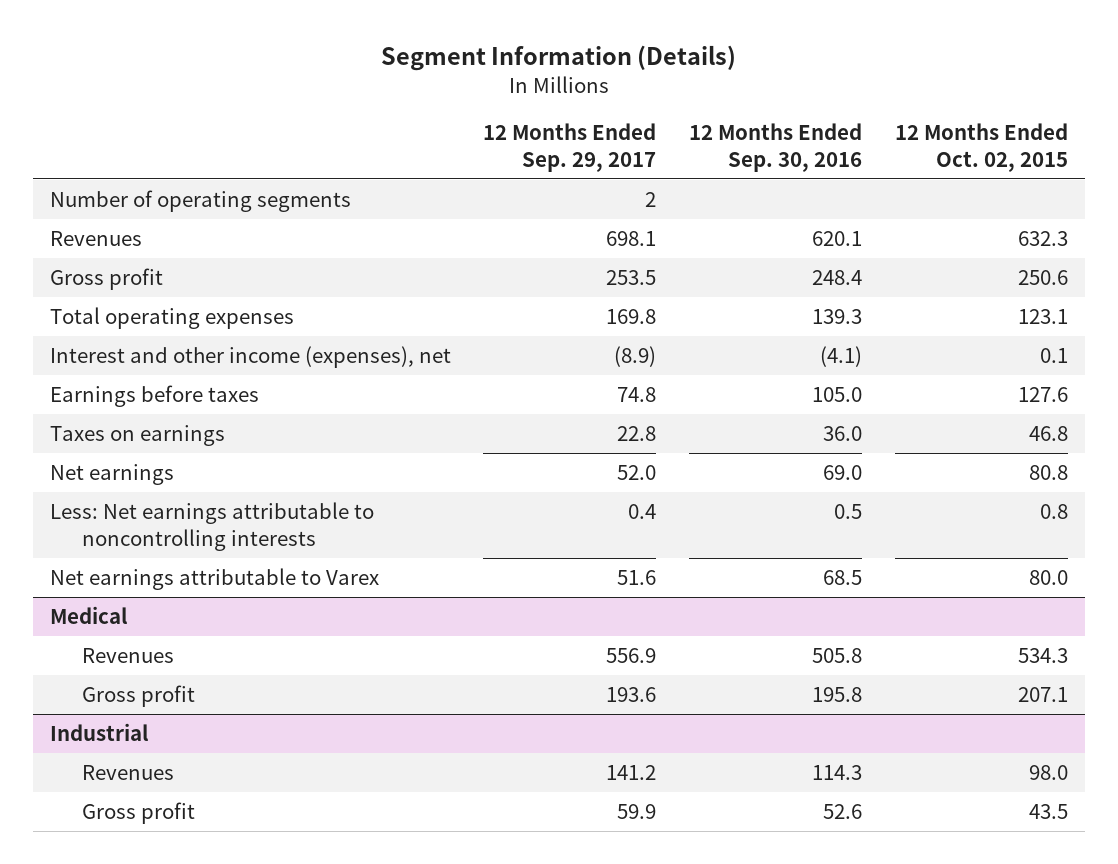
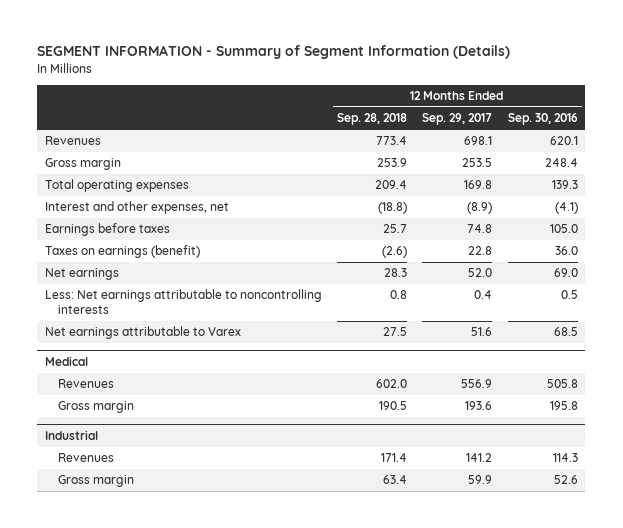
- Segment Information (Details)
+ SEGMENT INFORMATION - Summary of Segment Information (Details)
- | 12 Months Ended Sep. 29, 2017 | 12 Months Ended Sep. 30, 2016 | 12 Months Ended Oct. 02, 2015
+ | 12 Months Ended Sep. 28, 2018 | 12 Months Ended Sep. 29, 2017 | 12 Months Ended Sep. 30, 2016
- Number of operating segments | 2 | |
- Gross profit | 253.5 | 248.4 | 250.6
+ Gross margin | 253.9 | 253.5 | 248.4
- Interest and other income (expenses), net | (8.9) | (4.1) | 0.1
+ Interest and other expenses, net | (18.8) | (8.9) | (4.1)
- Taxes on earnings | 22.8 | 36.0 | 46.8
+ Taxes on earnings (benefit) | (2.6) | 22.8 | 36.0
@ Medical
- Gross profit | 193.6 | 195.8 | 207.1
+ Gross margin | 190.5 | 193.6 | 195.8
@ Industrial
- Gross profit | 59.9 | 52.6 | 43.5
+ Gross margin | 63.4 | 59.9 | 52.6

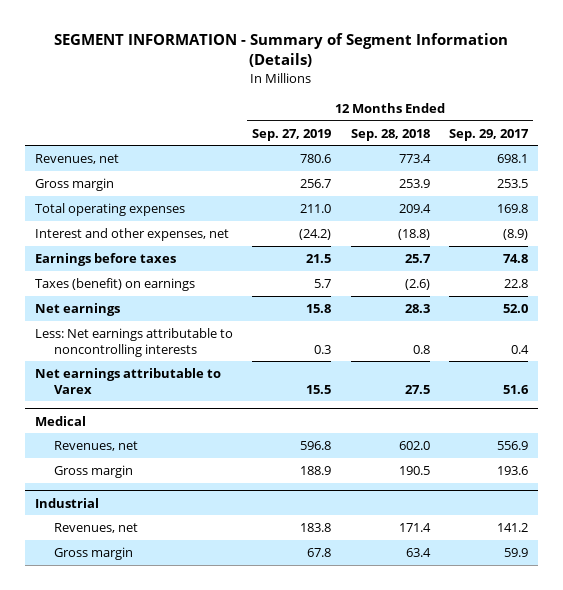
- | 12 Months Ended Sep. 28, 2018 | 12 Months Ended Sep. 29, 2017 | 12 Months Ended Sep. 30, 2016
+ | 12 Months Ended Sep. 27, 2019 | 12 Months Ended Sep. 28, 2018 | 12 Months Ended Sep. 29, 2017
- Revenues | 773.4 | 698.1 | 620.1
+ Revenues, net | 780.6 | 773.4 | 698.1
- Taxes on earnings (benefit) | (2.6) | 22.8 | 36.0
+ Taxes (benefit) on earnings | 5.7 | (2.6) | 22.8
@ Medical
- Revenues | 602.0 | 556.9 | 505.8
+ Revenues, net | 596.8 | 602.0 | 556.9
@ Industrial
- Revenues | 171.4 | 141.2 | 114.3
+ Revenues, net | 183.8 | 171.4 | 141.2

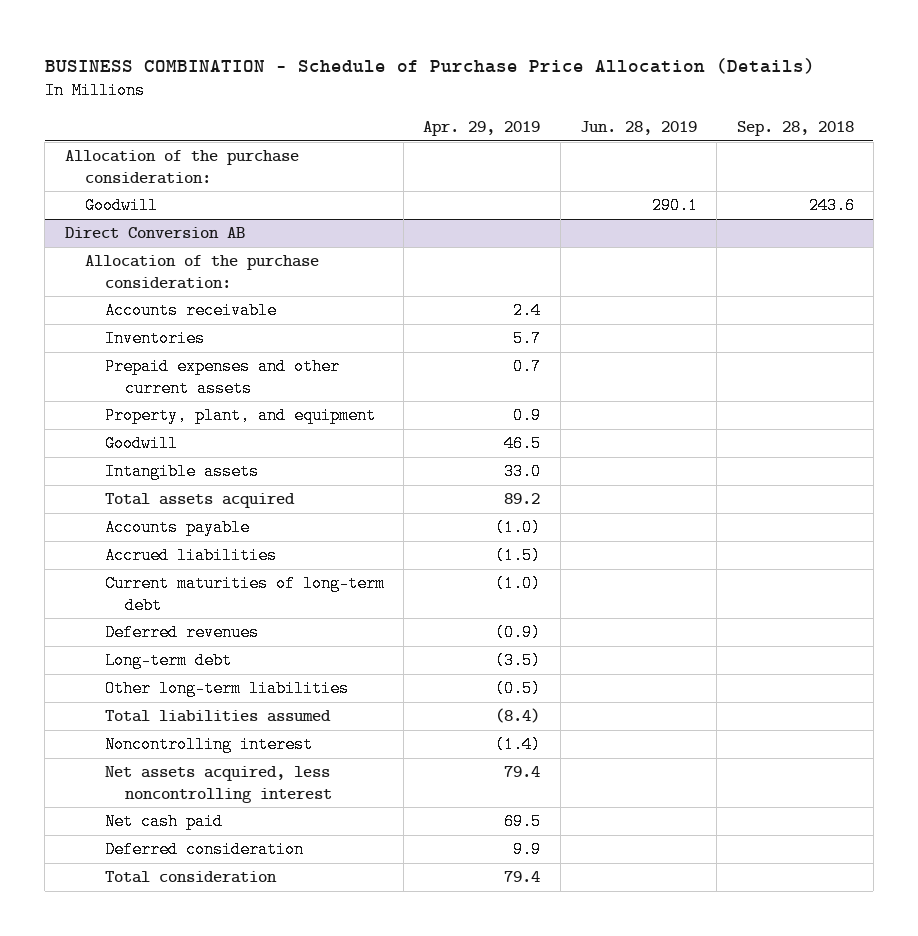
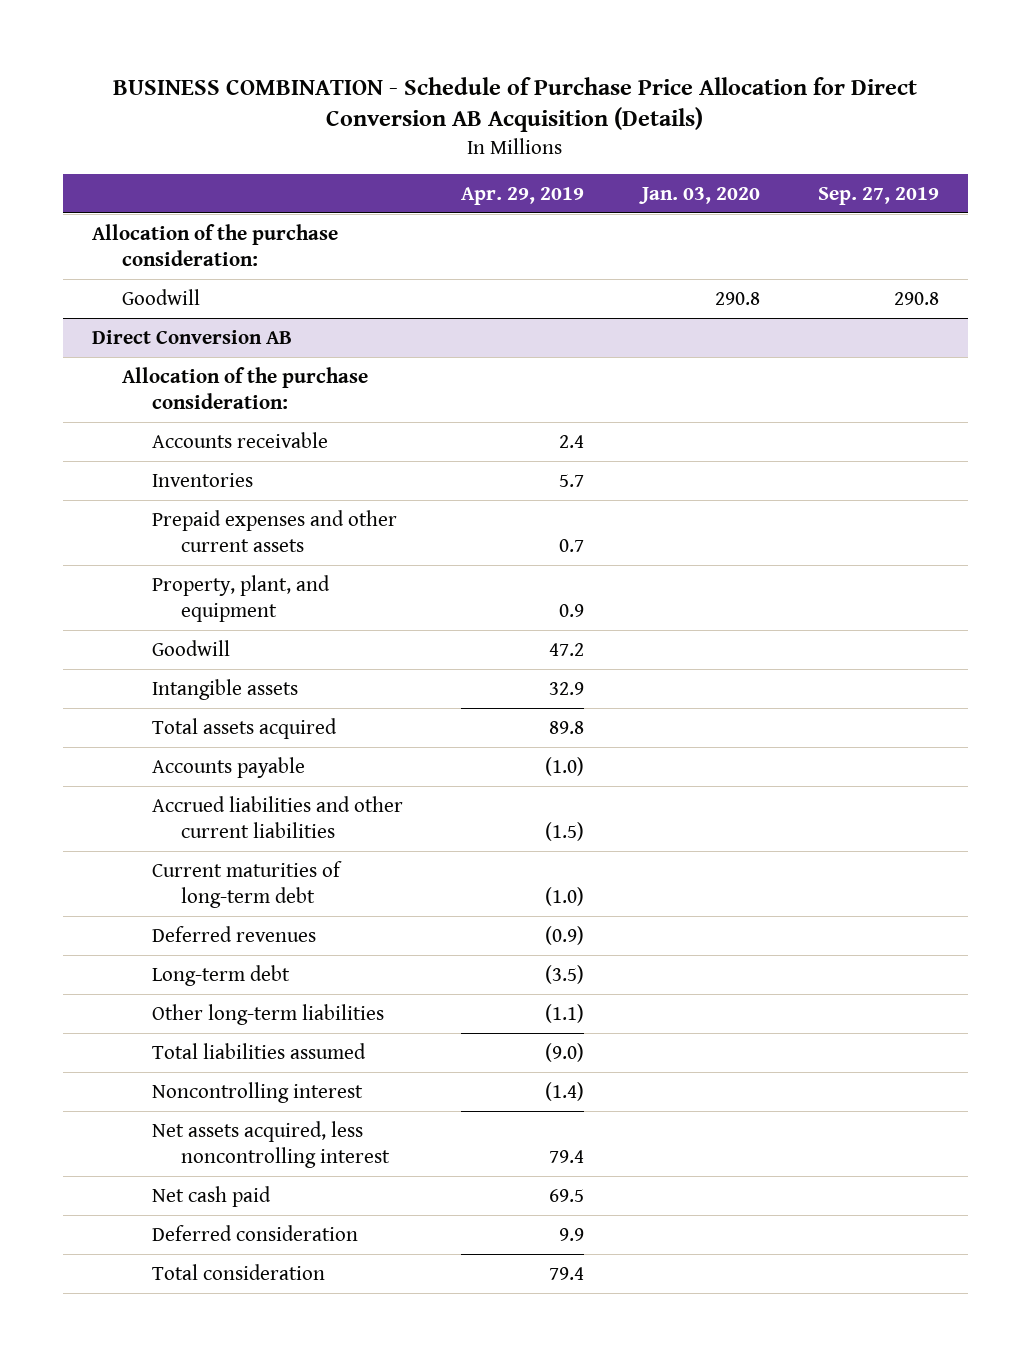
- BUSINESS COMBINATION - Schedule of Purchase Price Allocation (Details)
+ BUSINESS COMBINATION - Schedule of Purchase Price Allocation for Direct Conversion AB Acquisition (Details)
- | Apr. 29, 2019 | Jun. 28, 2019 | Sep. 28, 2018
+ | Apr. 29, 2019 | Jan. 03, 2020 | Sep. 27, 2019
@ Direct Conversion AB
- Goodwill | 46.5 | |
- Intangible assets | 33.0 | |
- Total assets acquired | 89.2 | |
+ Goodwill | 47.2 | |
+ Intangible assets | 32.9 | |
+ Total assets acquired | 89.8 | |
- Accrued liabilities | (1.5) | |
+ Accrued liabilities and other current liabilities | (1.5) | |
- Other long-term liabilities | (0.5) | |
- Total liabilities assumed | (8.4) | |
+ Other long-term liabilities | (1.1) | |
+ Total liabilities assumed | (9.0) | |

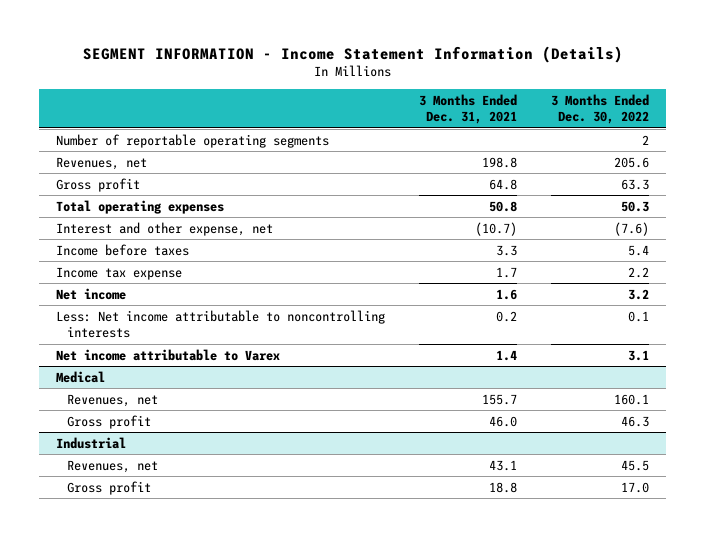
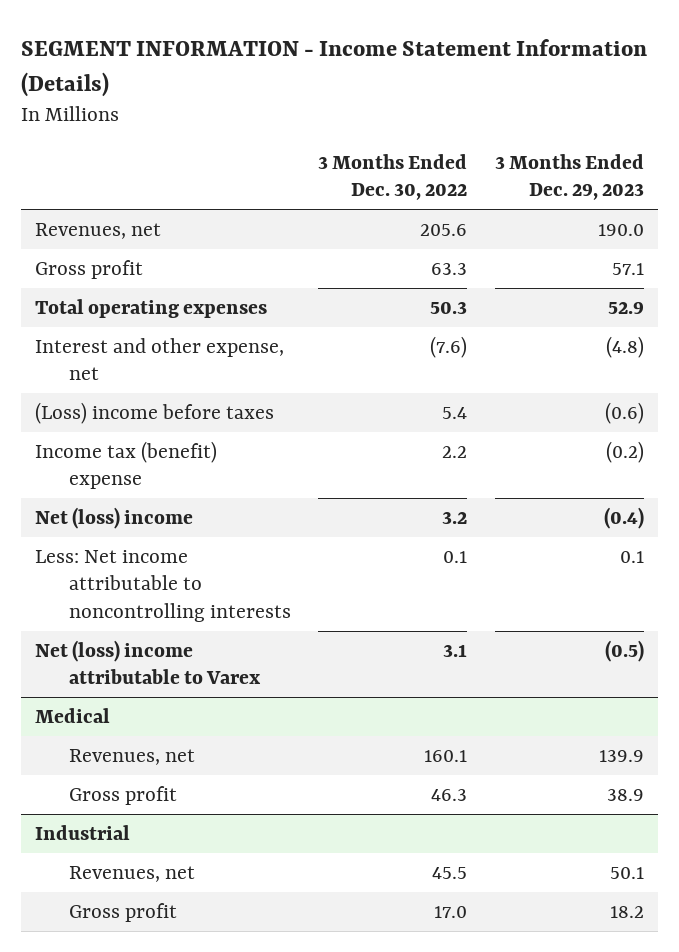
- | 3 Months Ended Dec. 31, 2021 | 3 Months Ended Dec. 30, 2022
+ | 3 Months Ended Dec. 30, 2022 | 3 Months Ended Dec. 29, 2023
- Number of reportable operating segments | | 2
- Income before taxes | 3.3 | 5.4
- Income tax expense | 1.7 | 2.2
- Net income | 1.6 | 3.2
+ (Loss) income before taxes | 5.4 | (0.6)
+ Income tax (benefit) expense | 2.2 | (0.2)
+ Net (loss) income | 3.2 | (0.4)
- Net income attributable to Varex | 1.4 | 3.1
+ Net (loss) income attributable to Varex | 3.1 | (0.5)

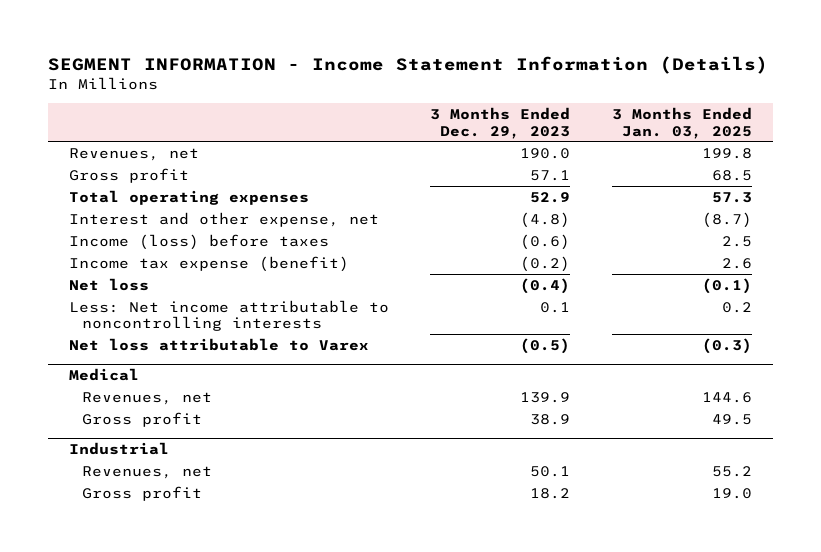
- | 3 Months Ended Dec. 30, 2022 | 3 Months Ended Dec. 29, 2023
+ | 3 Months Ended Dec. 29, 2023 | 3 Months Ended Jan. 03, 2025
- (Loss) income before taxes | 5.4 | (0.6)
- Income tax (benefit) expense | 2.2 | (0.2)
- Net (loss) income | 3.2 | (0.4)
+ Income (loss) before taxes | (0.6) | 2.5
+ Income tax expense (benefit) | (0.2) | 2.6
+ Net loss | (0.4) | (0.1)
- Net (loss) income attributable to Varex | 3.1 | (0.5)
+ Net loss attributable to Varex | (0.5) | (0.3)

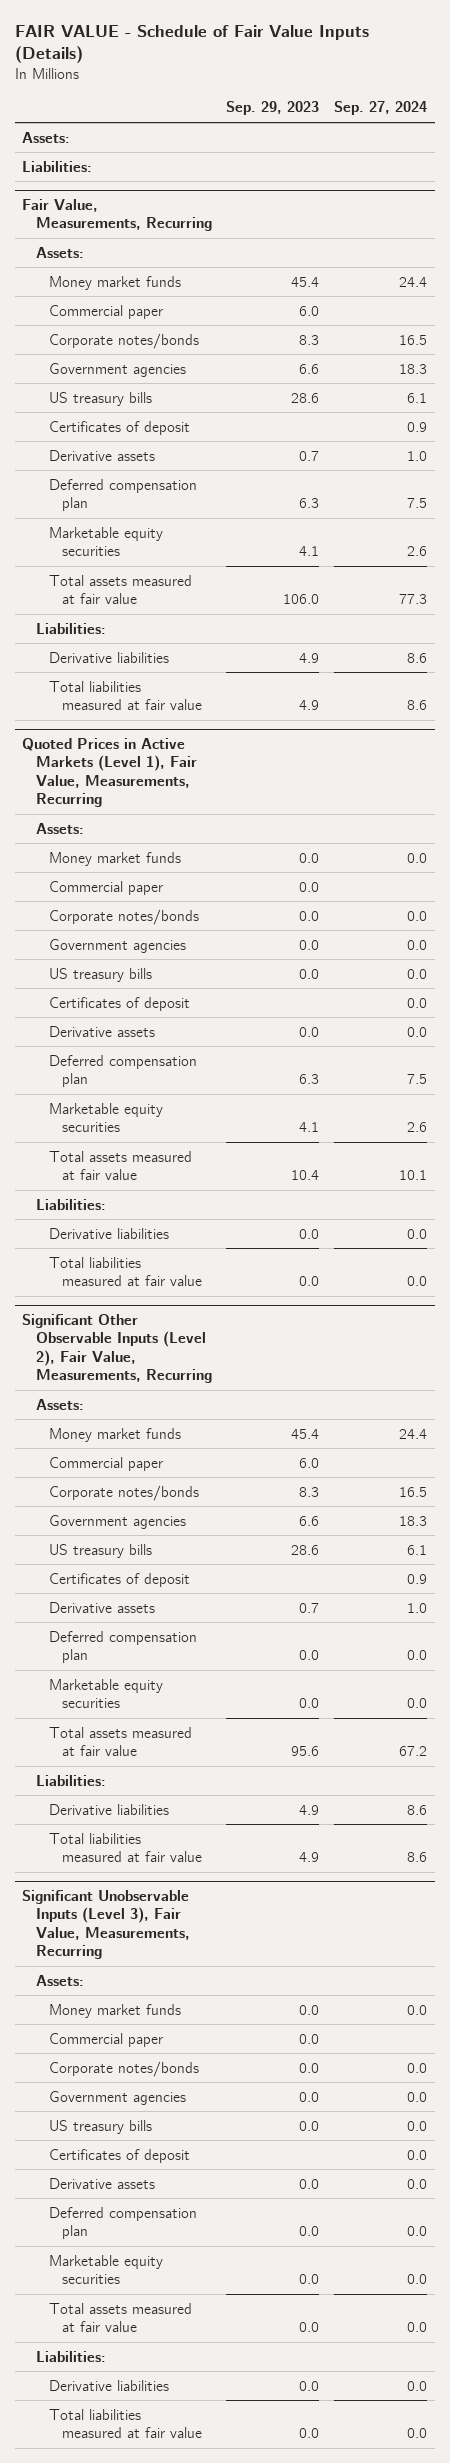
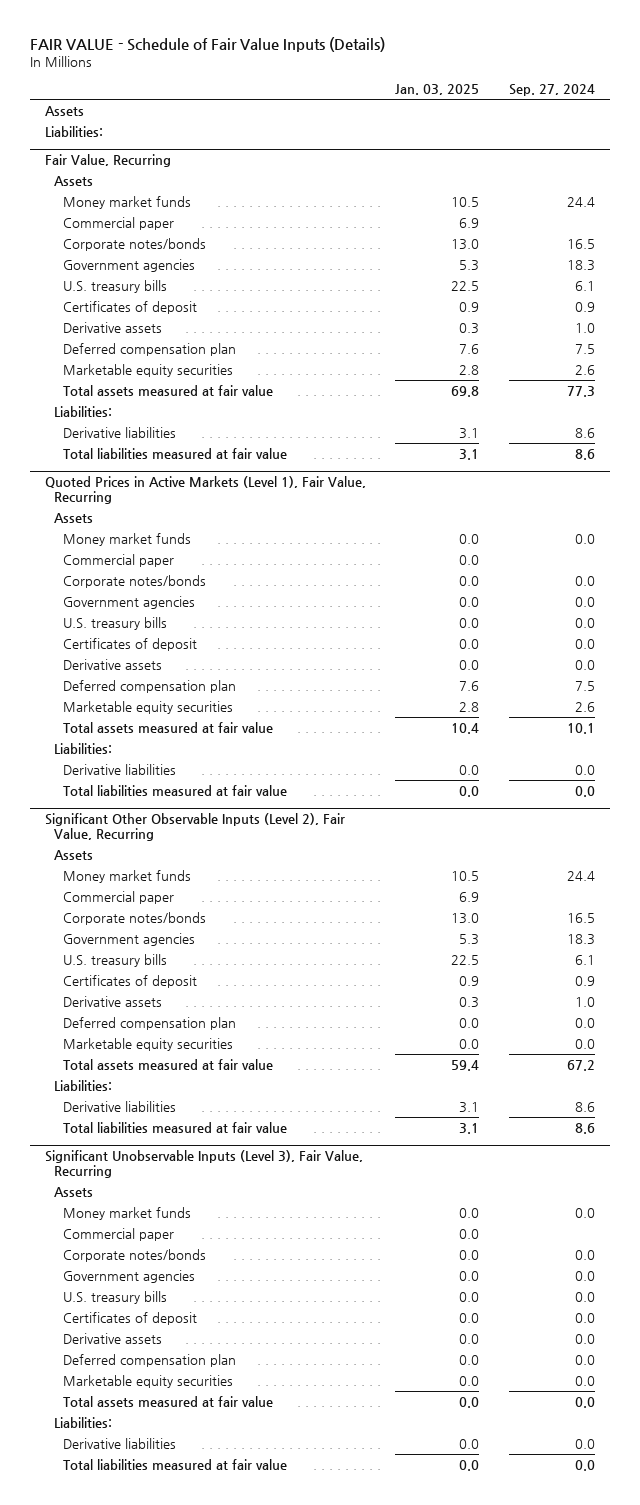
- | Sep. 29, 2023 | Sep. 27, 2024
+ | Jan. 03, 2025 | Sep. 27, 2024
- Assets:
+ Assets
- Fair Value, Measurements, Recurring
- Assets:
+ Fair Value, Recurring
+ Assets
- US treasury bills | 28.6 | 6.1
+ U.S. treasury bills | 22.5 | 6.1
- Quoted Prices in Active Markets (Level 1), Fair Value, Measurements, Recurring
- Assets:
+ Quoted Prices in Active Markets (Level 1), Fair Value, Recurring
+ Assets
- US treasury bills | 0.0 | 0.0
+ U.S. treasury bills | 0.0 | 0.0
- Significant Other Observable Inputs (Level 2), Fair Value, Measurements, Recurring
- Assets:
+ Significant Other Observable Inputs (Level 2), Fair Value, Recurring
+ Assets
- US treasury bills | 28.6 | 6.1
+ U.S. treasury bills | 22.5 | 6.1
- Significant Unobservable Inputs (Level 3), Fair Value, Measurements, Recurring
- Assets:
+ Significant Unobservable Inputs (Level 3), Fair Value, Recurring
+ Assets
- US treasury bills | 0.0 | 0.0
+ U.S. treasury bills | 0.0 | 0.0

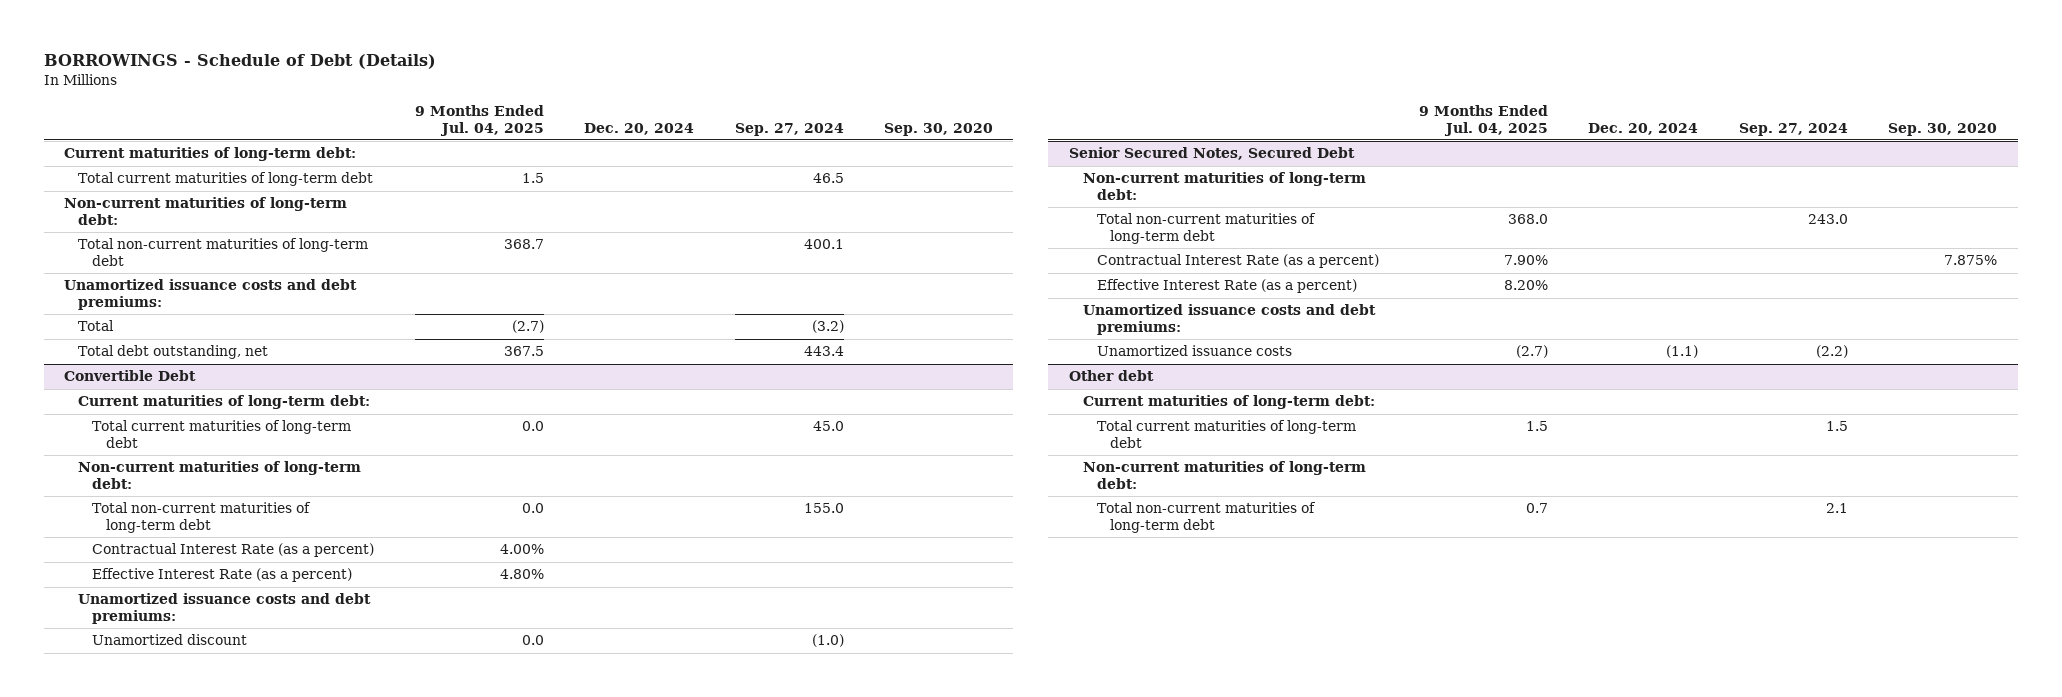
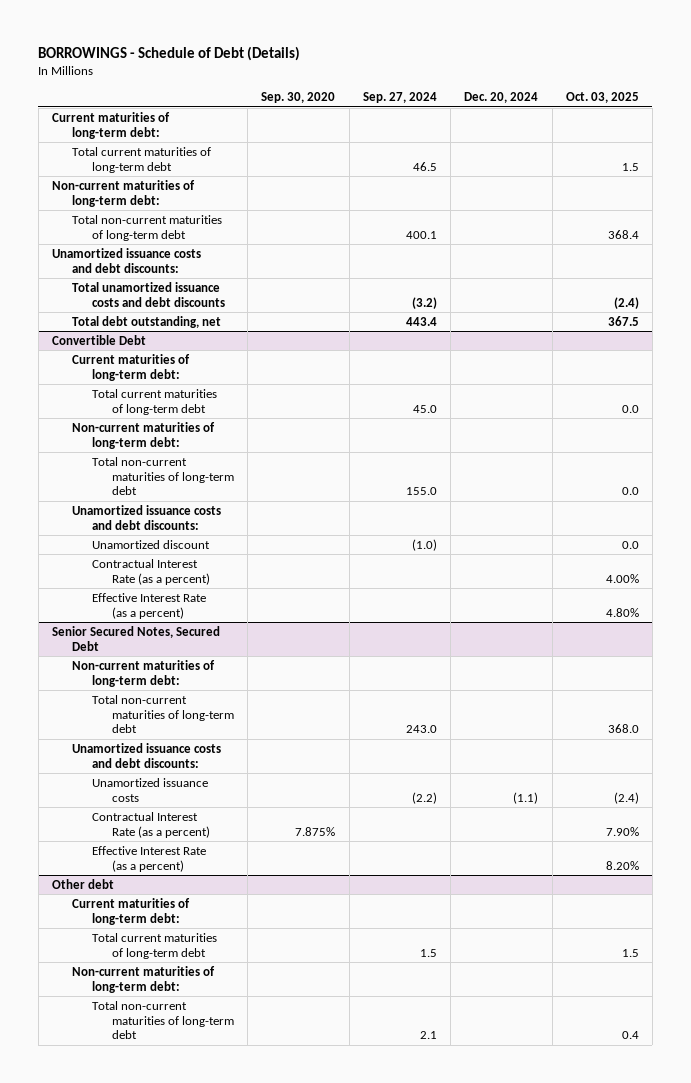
- | 9 Months Ended Jul. 04, 2025 | Dec. 20, 2024 | Sep. 27, 2024 | Sep. 30, 2020
+ | Sep. 30, 2020 | Sep. 27, 2024 | Dec. 20, 2024 | Oct. 03, 2025
- Unamortized issuance costs and debt premiums:
- Total | (2.7) | | (3.2) |
+ Unamortized issuance costs and debt discounts:
+ Total unamortized issuance costs and debt discounts | | (3.2) | | (2.4)
@ Convertible Debt
+ Unamortized issuance costs and debt discounts:
moved up: Unamortized discount | | (1.0) | | 0.0
- Unamortized issuance costs and debt premiums:
@ Senior Secured Notes, Secured Debt
+ Unamortized issuance costs and debt discounts:
moved up: Unamortized issuance costs | | (2.2) | (1.1) | (2.4)
- Unamortized issuance costs and debt premiums:

